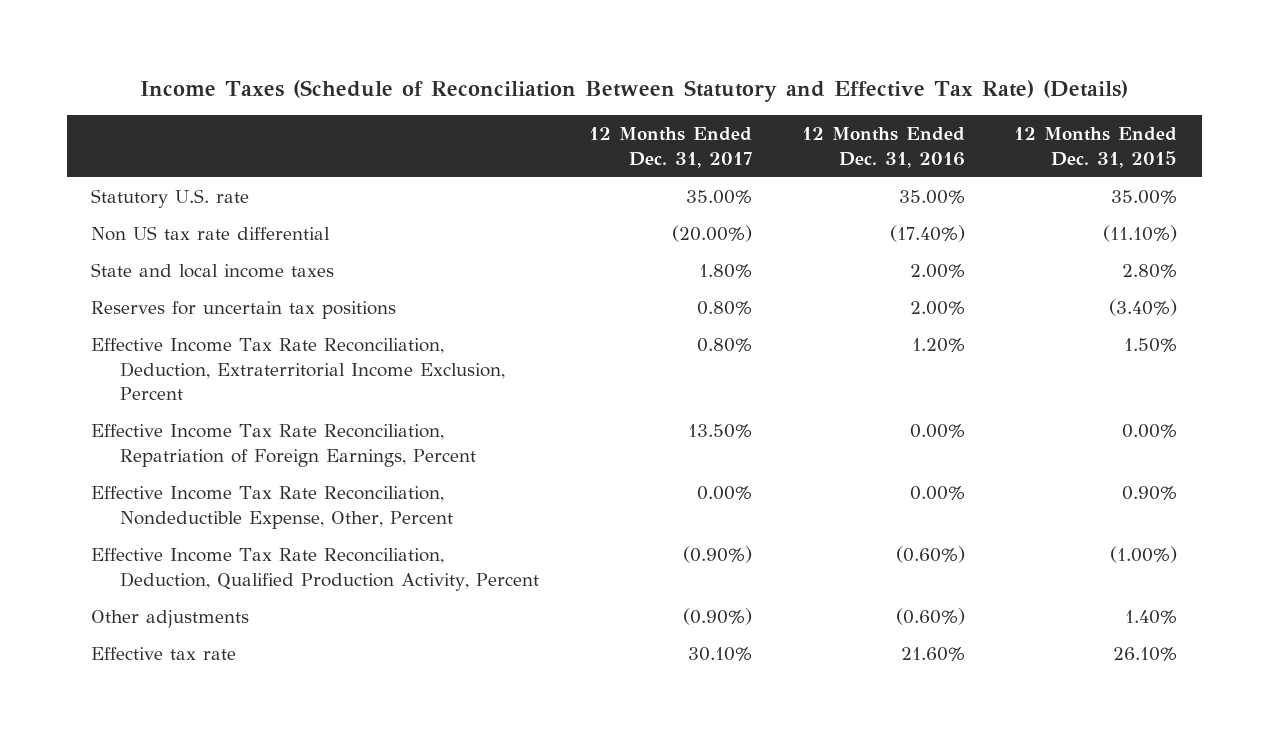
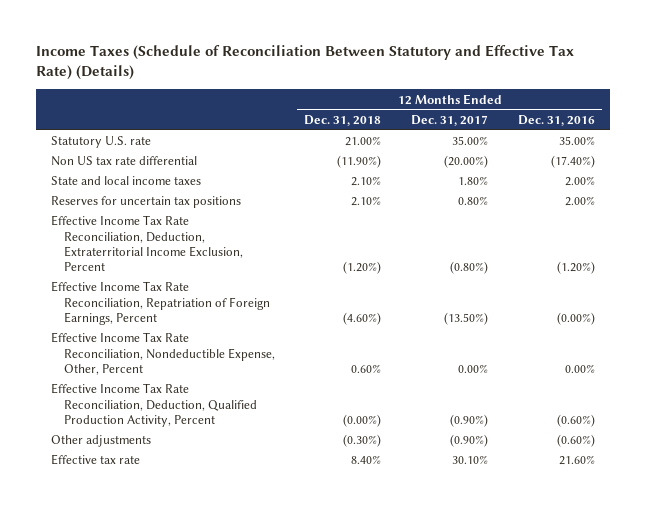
- | 12 Months Ended Dec. 31, 2017 | 12 Months Ended Dec. 31, 2016 | 12 Months Ended Dec. 31, 2015
+ | 12 Months Ended Dec. 31, 2018 | 12 Months Ended Dec. 31, 2017 | 12 Months Ended Dec. 31, 2016
- Effective Income Tax Rate Reconciliation, Deduction, Extraterritorial Income Exclusion, Percent | 0.80% | 1.20% | 1.50%
- Effective Income Tax Rate Reconciliation, Repatriation of Foreign Earnings, Percent | 13.50% | 0.00% | 0.00%
+ Effective Income Tax Rate Reconciliation, Deduction, Extraterritorial Income Exclusion, Percent | (1.20%) | (0.80%) | (1.20%)
+ Effective Income Tax Rate Reconciliation, Repatriation of Foreign Earnings, Percent | (4.60%) | (13.50%) | (0.00%)

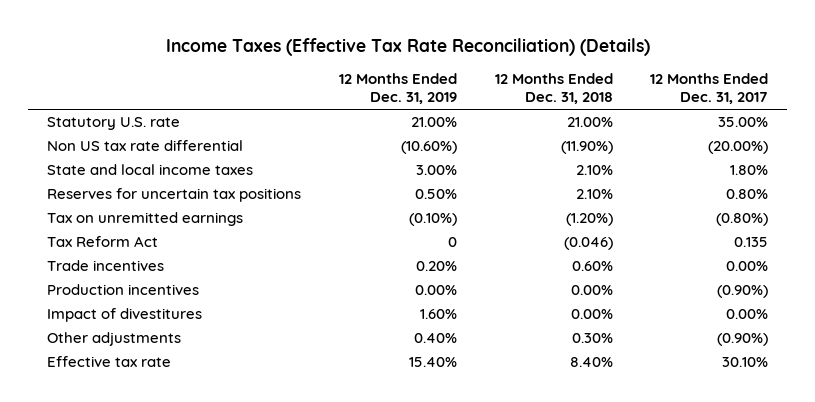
- Income Taxes (Schedule of Reconciliation Between Statutory and Effective Tax Rate) (Details)
+ Income Taxes (Effective Tax Rate Reconciliation) (Details)
- | 12 Months Ended Dec. 31, 2018 | 12 Months Ended Dec. 31, 2017 | 12 Months Ended Dec. 31, 2016
+ | 12 Months Ended Dec. 31, 2019 | 12 Months Ended Dec. 31, 2018 | 12 Months Ended Dec. 31, 2017
- Effective Income Tax Rate Reconciliation, Deduction, Extraterritorial Income Exclusion, Percent | (1.20%) | (0.80%) | (1.20%)
- Effective Income Tax Rate Reconciliation, Repatriation of Foreign Earnings, Percent | (4.60%) | (13.50%) | (0.00%)
- Effective Income Tax Rate Reconciliation, Nondeductible Expense, Other, Percent | 0.60% | 0.00% | 0.00%
- Effective Income Tax Rate Reconciliation, Deduction, Qualified Production Activity, Percent | (0.00%) | (0.90%) | (0.60%)
- Other adjustments | (0.30%) | (0.90%) | (0.60%)
+ Tax on unremitted earnings | (0.10%) | (1.20%) | (0.80%)
+ Tax Reform Act | 0 | (0.046) | 0.135
+ Trade incentives | 0.20% | 0.60% | 0.00%
+ Production incentives | 0.00% | 0.00% | (0.90%)
+ Impact of divestitures | 1.60% | 0.00% | 0.00%
+ Other adjustments | 0.40% | 0.30% | (0.90%)

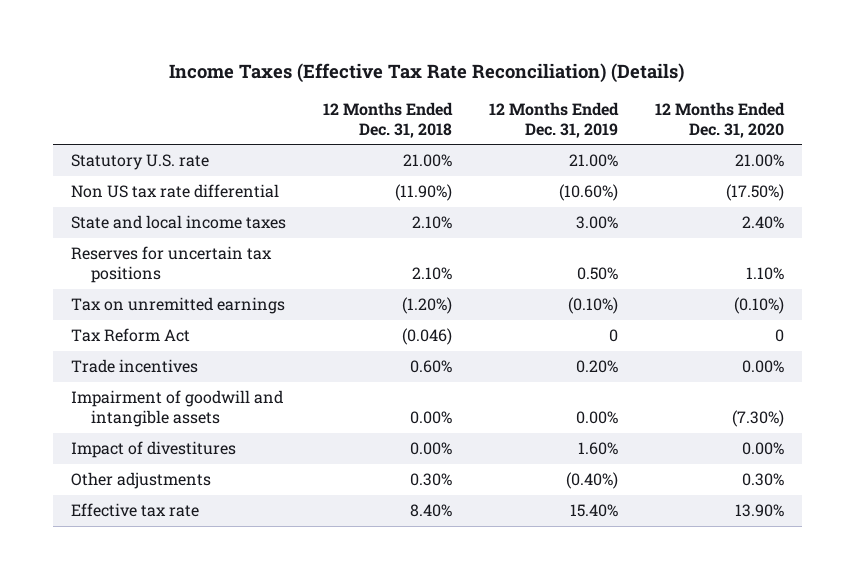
- | 12 Months Ended Dec. 31, 2019 | 12 Months Ended Dec. 31, 2018 | 12 Months Ended Dec. 31, 2017
+ | 12 Months Ended Dec. 31, 2018 | 12 Months Ended Dec. 31, 2019 | 12 Months Ended Dec. 31, 2020
- Production incentives | 0.00% | 0.00% | (0.90%)
+ Impairment of goodwill and intangible assets | 0.00% | 0.00% | (7.30%)
- Other adjustments | 0.40% | 0.30% | (0.90%)
+ Other adjustments | 0.30% | (0.40%) | 0.30%

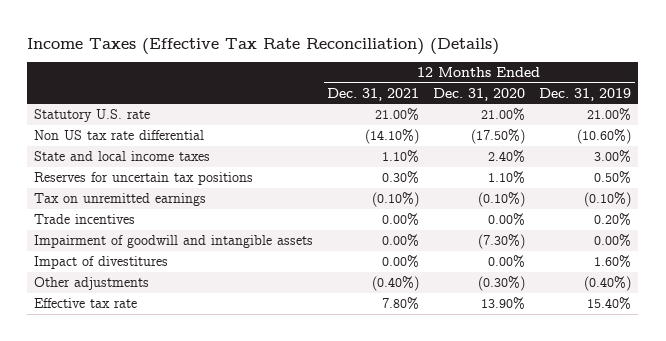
- | 12 Months Ended Dec. 31, 2018 | 12 Months Ended Dec. 31, 2019 | 12 Months Ended Dec. 31, 2020
+ | 12 Months Ended Dec. 31, 2021 | 12 Months Ended Dec. 31, 2020 | 12 Months Ended Dec. 31, 2019
- Tax Reform Act | (0.046) | 0 | 0
- Other adjustments | 0.30% | (0.40%) | 0.30%
+ Other adjustments | (0.40%) | (0.30%) | (0.40%)

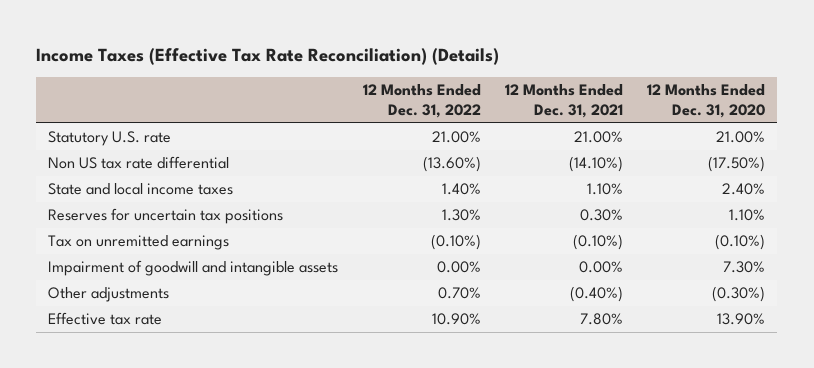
- | 12 Months Ended Dec. 31, 2021 | 12 Months Ended Dec. 31, 2020 | 12 Months Ended Dec. 31, 2019
+ | 12 Months Ended Dec. 31, 2022 | 12 Months Ended Dec. 31, 2021 | 12 Months Ended Dec. 31, 2020
- Trade incentives | 0.00% | 0.00% | 0.20%
- Impairment of goodwill and intangible assets | 0.00% | (7.30%) | 0.00%
- Impact of divestitures | 0.00% | 0.00% | 1.60%
+ Impairment of goodwill and intangible assets | 0.00% | 0.00% | 7.30%

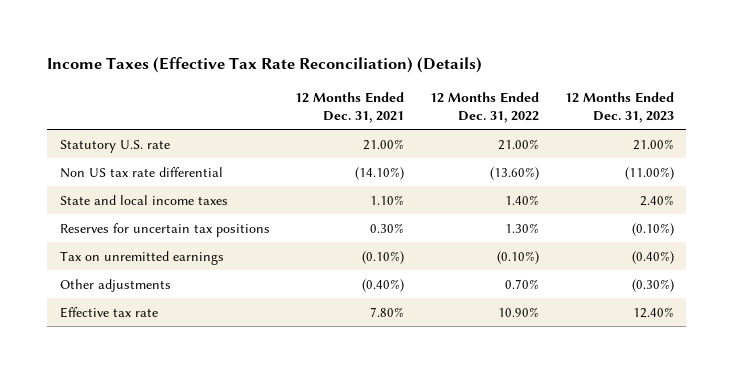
- | 12 Months Ended Dec. 31, 2022 | 12 Months Ended Dec. 31, 2021 | 12 Months Ended Dec. 31, 2020
+ | 12 Months Ended Dec. 31, 2021 | 12 Months Ended Dec. 31, 2022 | 12 Months Ended Dec. 31, 2023
- Impairment of goodwill and intangible assets | 0.00% | 0.00% | 7.30%

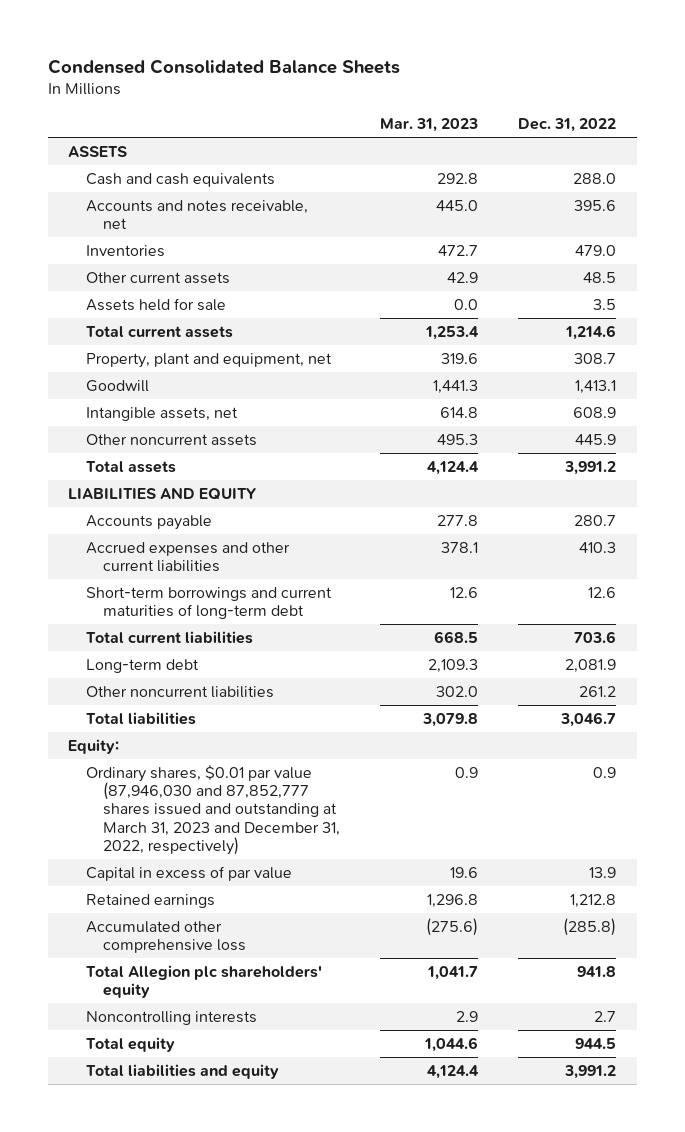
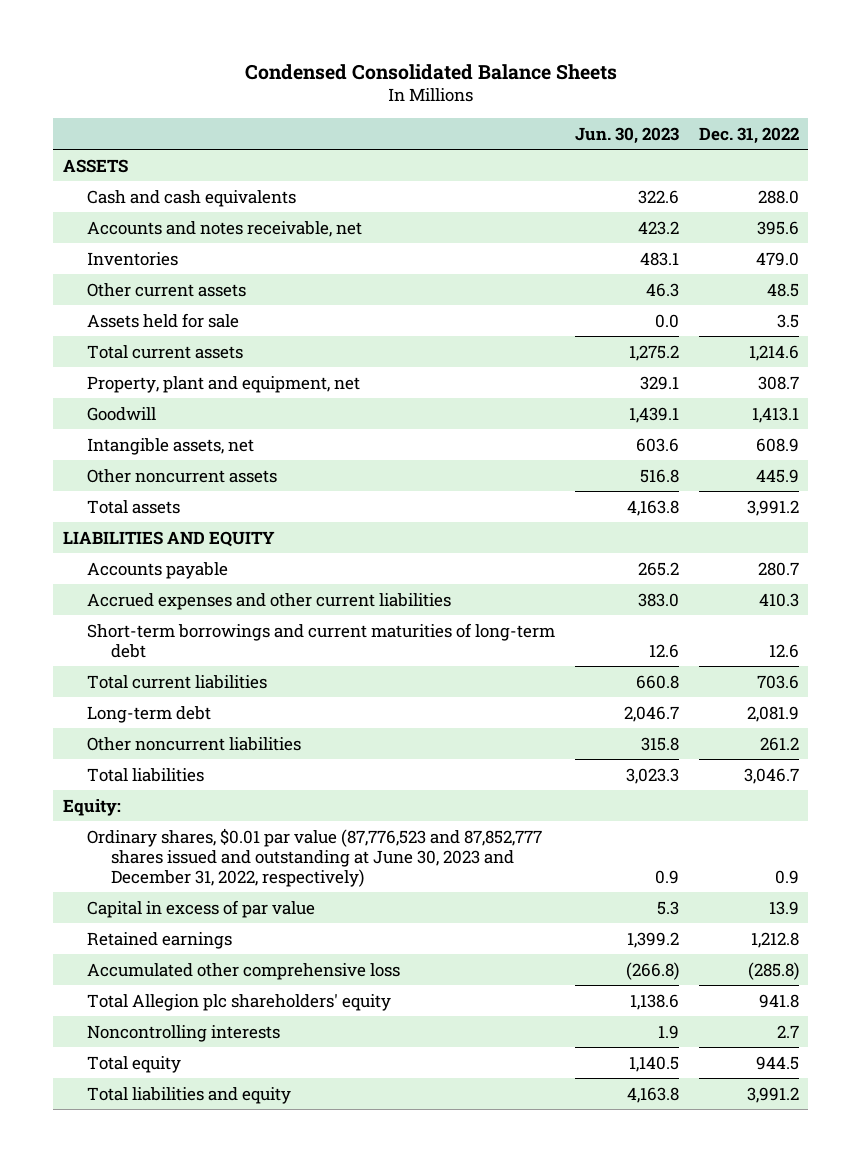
- | Mar. 31, 2023 | Dec. 31, 2022
+ | Jun. 30, 2023 | Dec. 31, 2022
- Ordinary shares, $0.01 par value (87,946,030 and 87,852,777 shares issued and outstanding at March 31, 2023 and December 31, 2022, respectively) | 0.9 | 0.9
+ Ordinary shares, $0.01 par value (87,776,523 and 87,852,777 shares issued and outstanding at June 30, 2023 and December 31, 2022, respectively) | 0.9 | 0.9

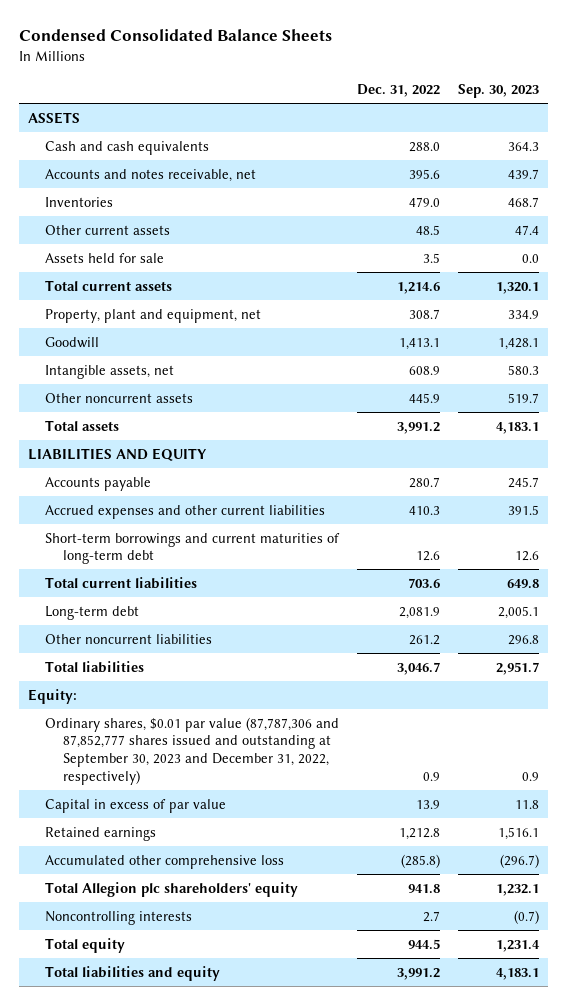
- | Jun. 30, 2023 | Dec. 31, 2022
+ | Dec. 31, 2022 | Sep. 30, 2023
- Ordinary shares, $0.01 par value (87,776,523 and 87,852,777 shares issued and outstanding at June 30, 2023 and December 31, 2022, respectively) | 0.9 | 0.9
+ Ordinary shares, $0.01 par value (87,787,306 and 87,852,777 shares issued and outstanding at September 30, 2023 and December 31, 2022, respectively) | 0.9 | 0.9

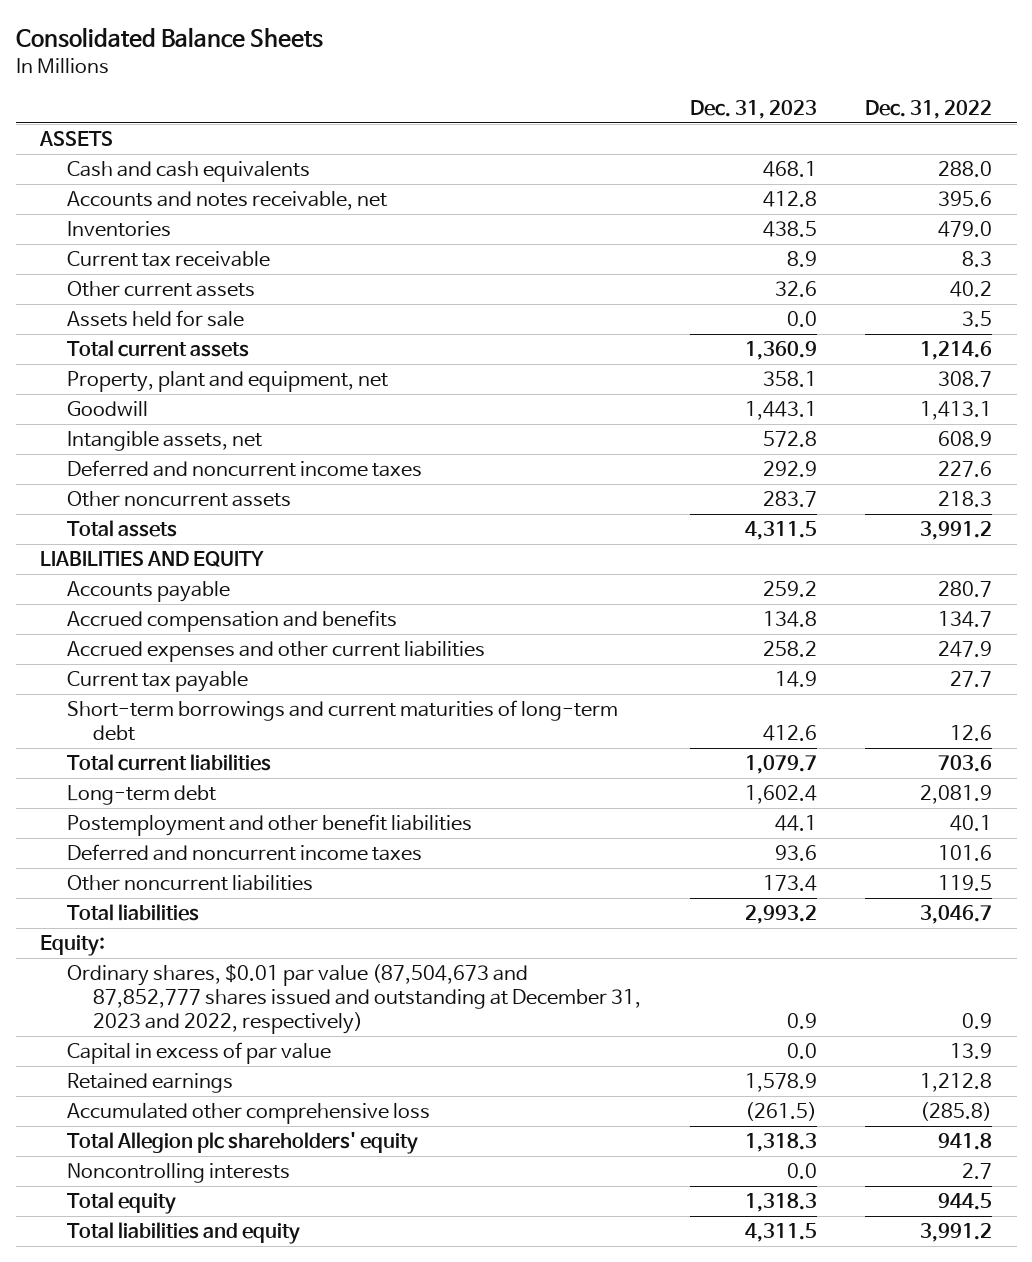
- Condensed Consolidated Balance Sheets
+ Consolidated Balance Sheets
- | Dec. 31, 2022 | Sep. 30, 2023
+ | Dec. 31, 2023 | Dec. 31, 2022
- Other current assets | 48.5 | 47.4
+ Current tax receivable | 8.9 | 8.3
+ Other current assets | 32.6 | 40.2
- Other noncurrent assets | 445.9 | 519.7
+ Deferred and noncurrent income taxes | 292.9 | 227.6
+ Other noncurrent assets | 283.7 | 218.3
- Accrued expenses and other current liabilities | 410.3 | 391.5
+ Accrued compensation and benefits | 134.8 | 134.7
+ Accrued expenses and other current liabilities | 258.2 | 247.9
+ Current tax payable | 14.9 | 27.7
- Other noncurrent liabilities | 261.2 | 296.8
+ Postemployment and other benefit liabilities | 44.1 | 40.1
+ Deferred and noncurrent income taxes | 93.6 | 101.6
+ Other noncurrent liabilities | 173.4 | 119.5
- Ordinary shares, $0.01 par value (87,787,306 and 87,852,777 shares issued and outstanding at September 30, 2023 and December 31, 2022, respectively) | 0.9 | 0.9
+ Ordinary shares, $0.01 par value (87,504,673 and 87,852,777 shares issued and outstanding at December 31, 2023 and 2022, respectively) | 0.9 | 0.9

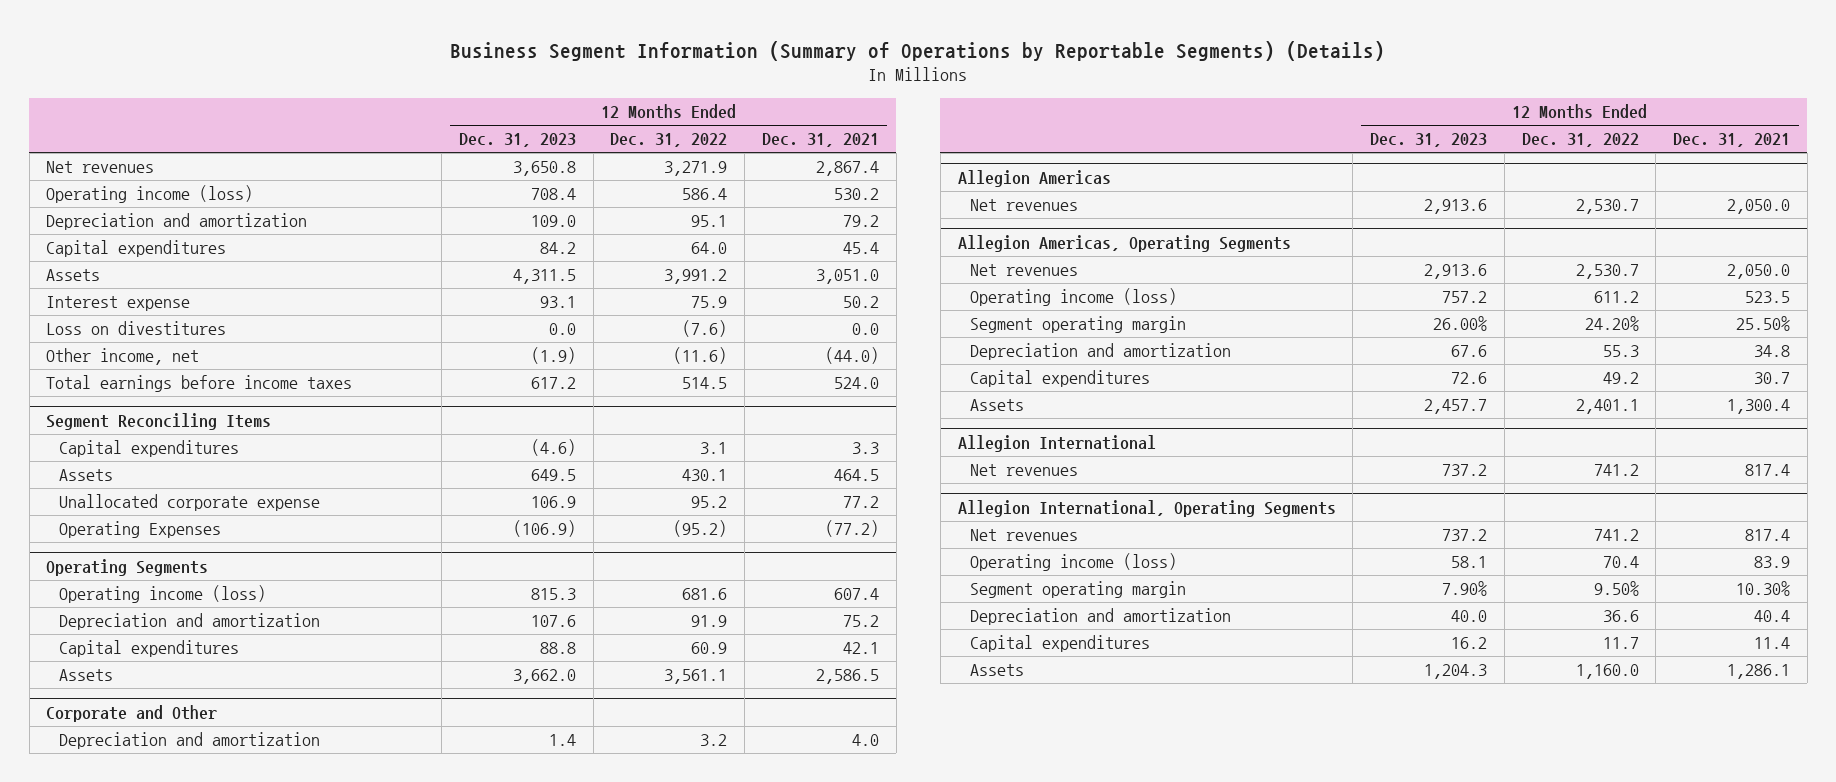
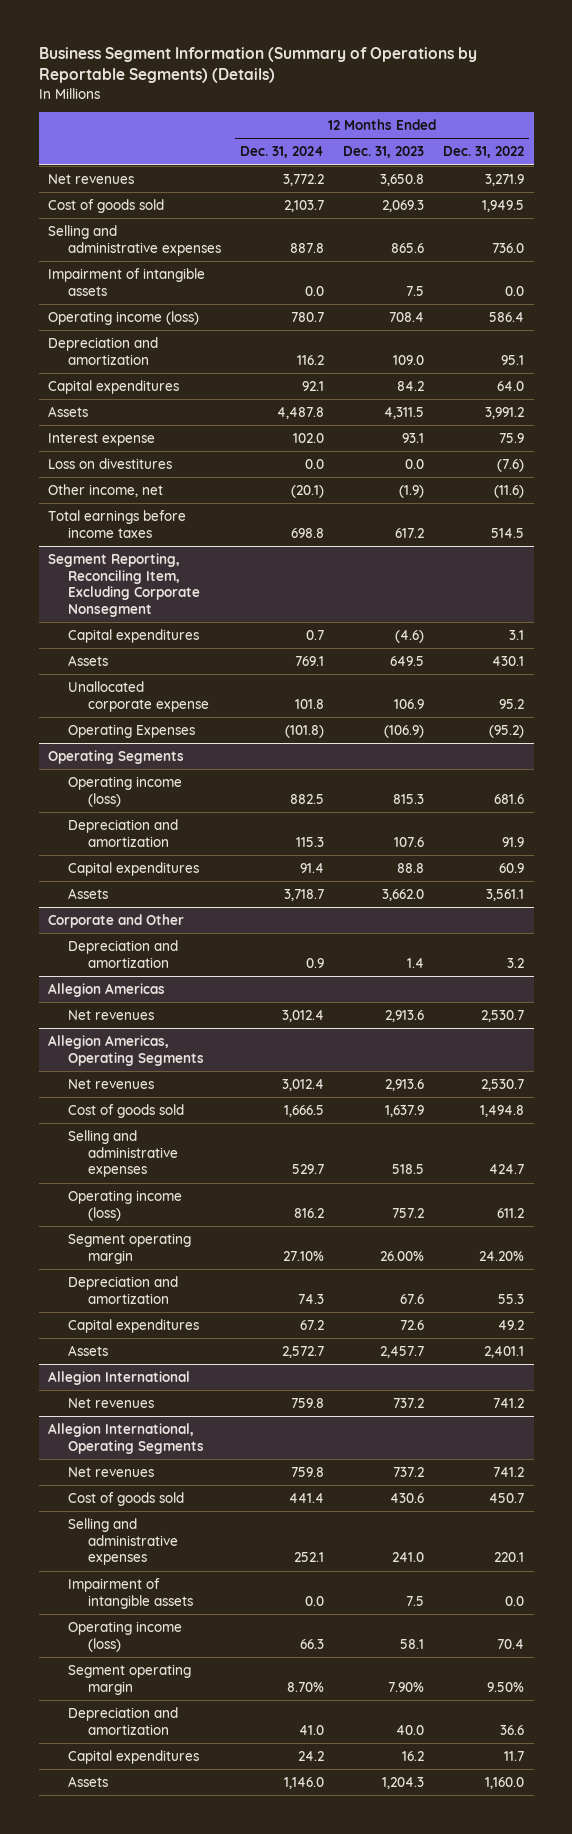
- | 12 Months Ended Dec. 31, 2023 | 12 Months Ended Dec. 31, 2022 | 12 Months Ended Dec. 31, 2021
+ | 12 Months Ended Dec. 31, 2024 | 12 Months Ended Dec. 31, 2023 | 12 Months Ended Dec. 31, 2022
+ Cost of goods sold | 2,103.7 | 2,069.3 | 1,949.5
+ Selling and administrative expenses | 887.8 | 865.6 | 736.0
+ Impairment of intangible assets | 0.0 | 7.5 | 0.0
- Segment Reconciling Items
+ Segment Reporting, Reconciling Item, Excluding Corporate Nonsegment
@ Allegion Americas, Operating Segments
+ Cost of goods sold | 1,666.5 | 1,637.9 | 1,494.8
+ Selling and administrative expenses | 529.7 | 518.5 | 424.7
@ Allegion International, Operating Segments
+ Cost of goods sold | 441.4 | 430.6 | 450.7
+ Selling and administrative expenses | 252.1 | 241.0 | 220.1
+ Impairment of intangible assets | 0.0 | 7.5 | 0.0

